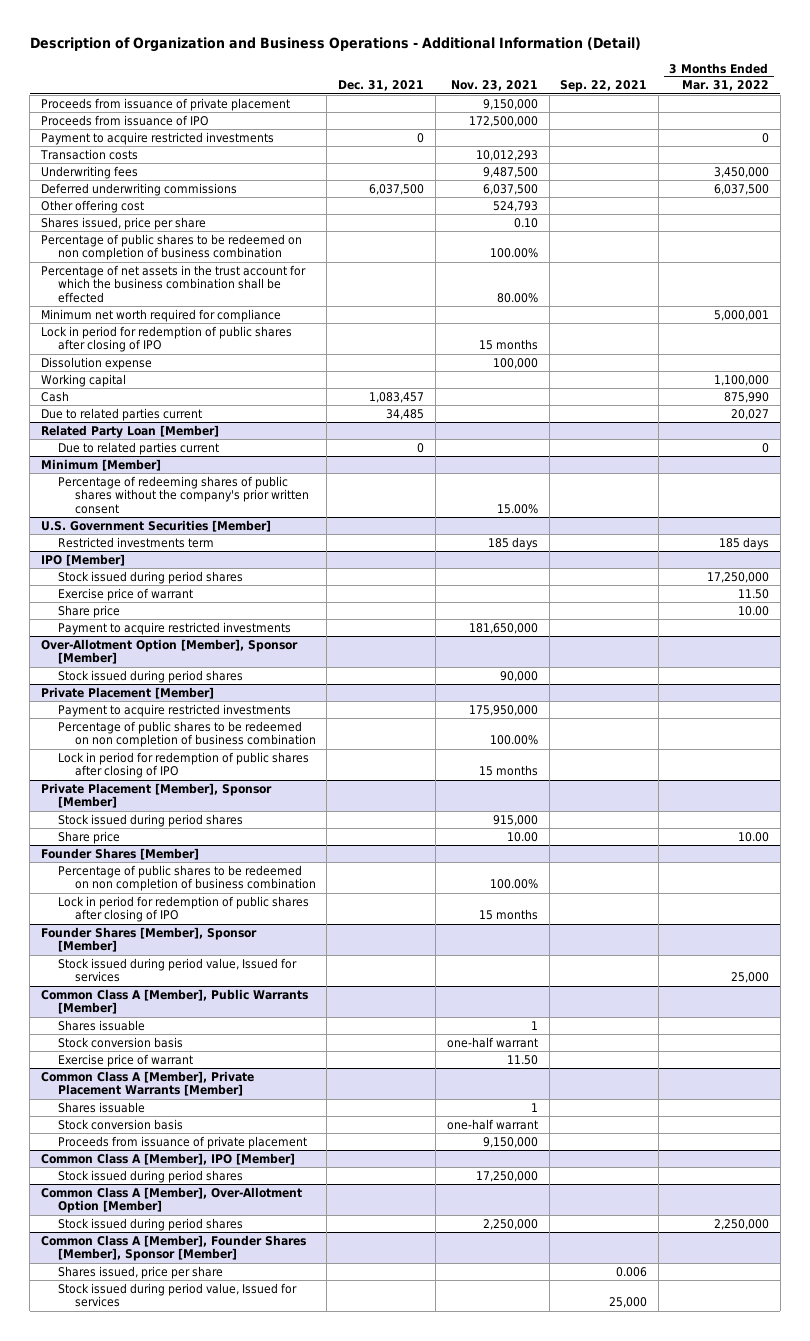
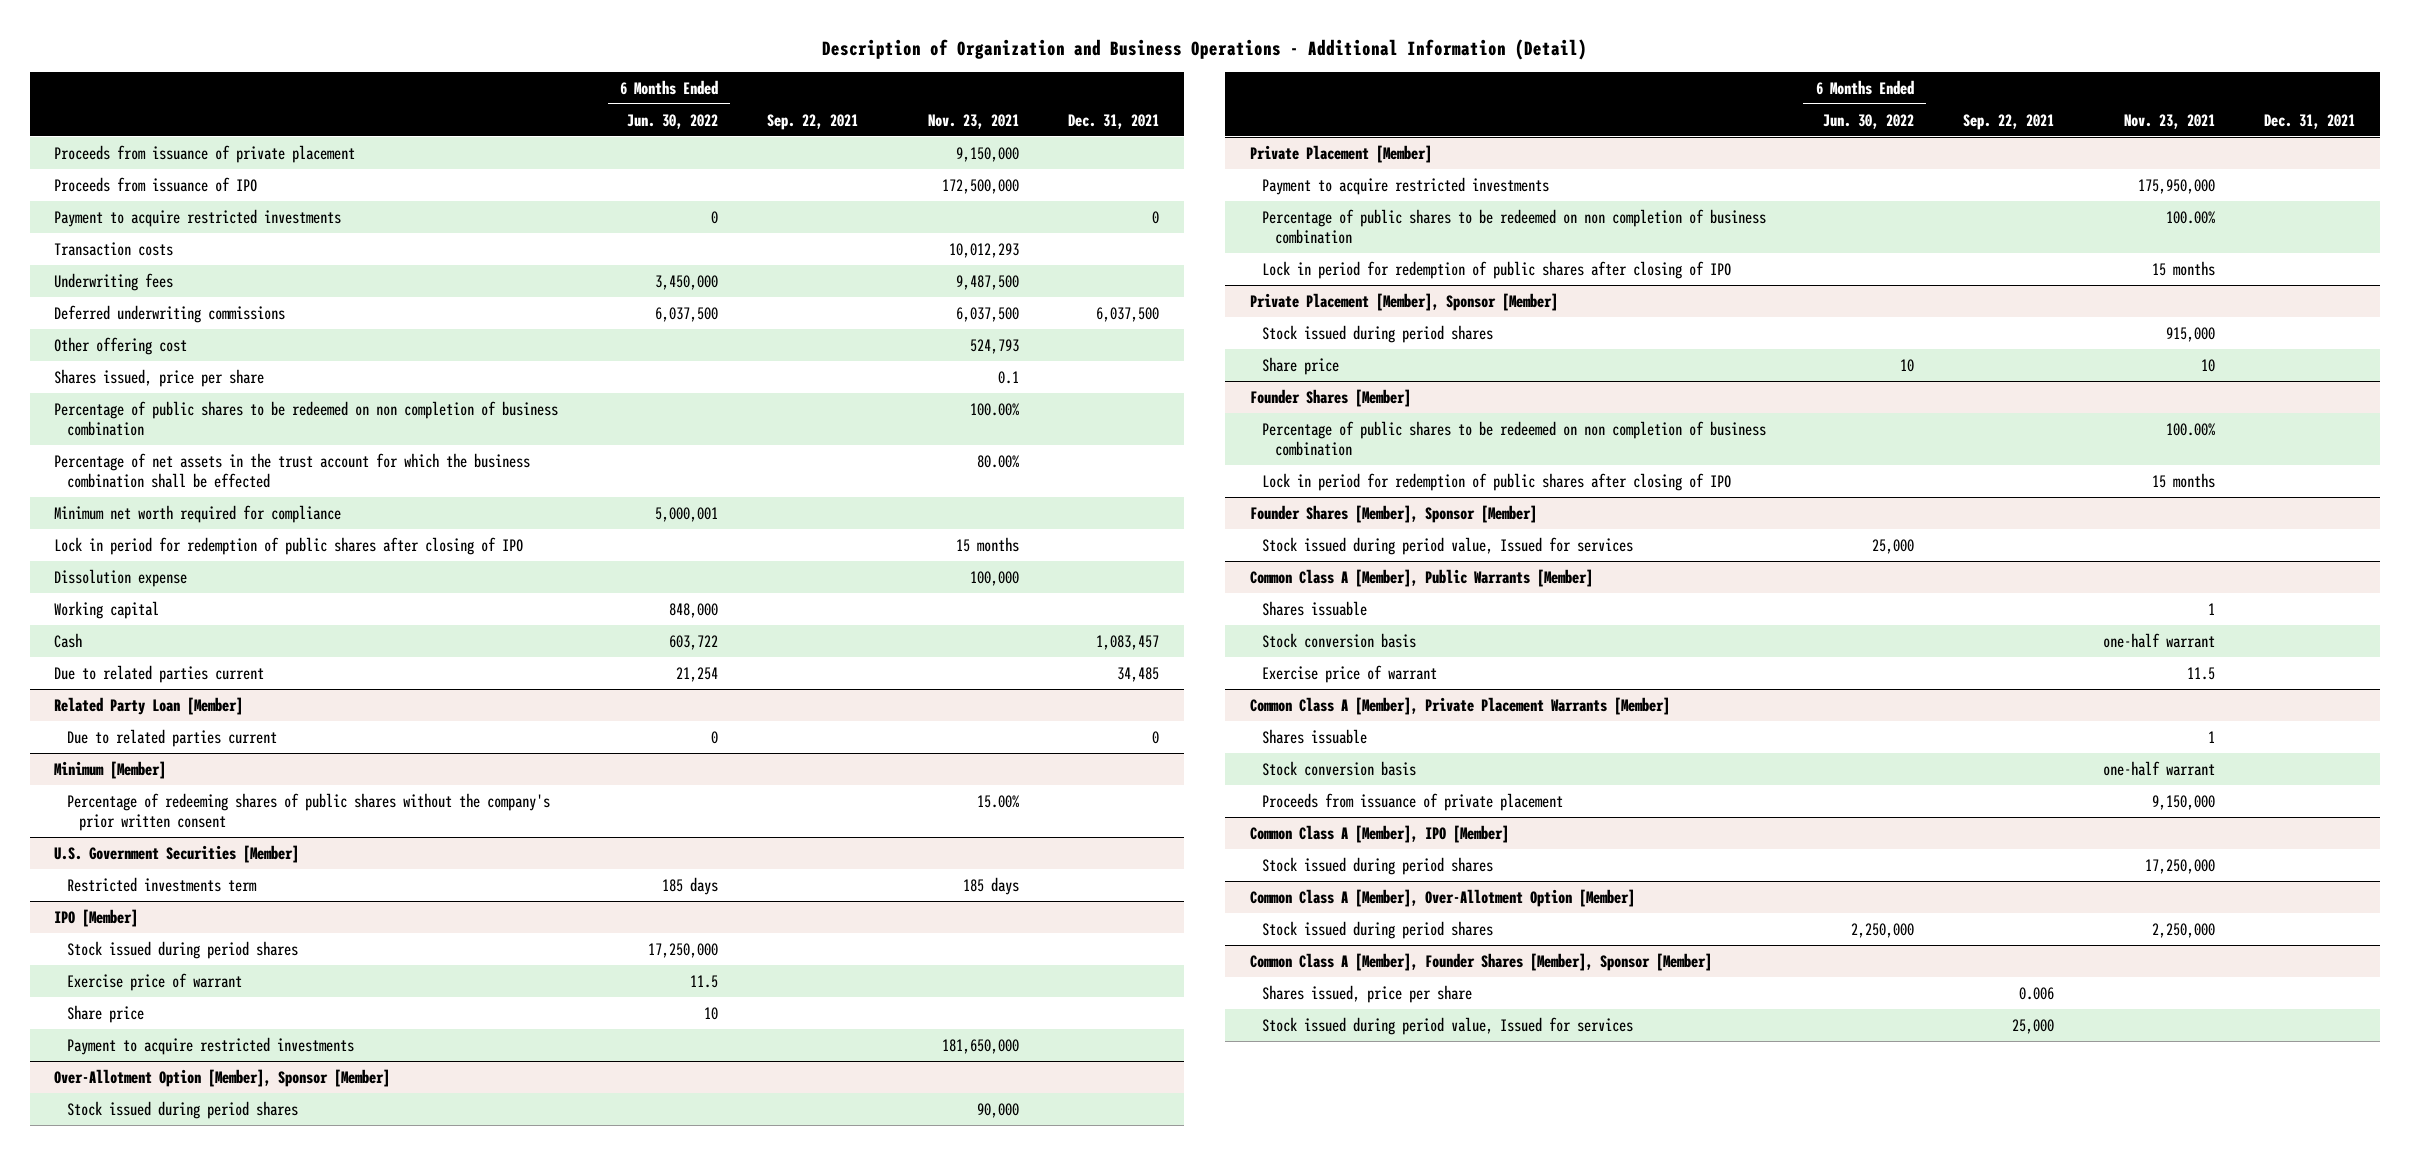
- | Dec. 31, 2021 | Nov. 23, 2021 | Sep. 22, 2021 | 3 Months Ended Mar. 31, 2022
+ | 6 Months Ended Jun. 30, 2022 | Sep. 22, 2021 | Nov. 23, 2021 | Dec. 31, 2021
- Shares issued, price per share | | 0.10 | |
+ Shares issued, price per share | | | 0.1 |
@ Private Placement [Member], Sponsor [Member]
- Share price | | 10.00 | | 10.00
+ Share price | 10 | | 10 |
@ Common Class A [Member], Public Warrants [Member]
- Exercise price of warrant | | 11.50 | |
+ Exercise price of warrant | | | 11.5 |

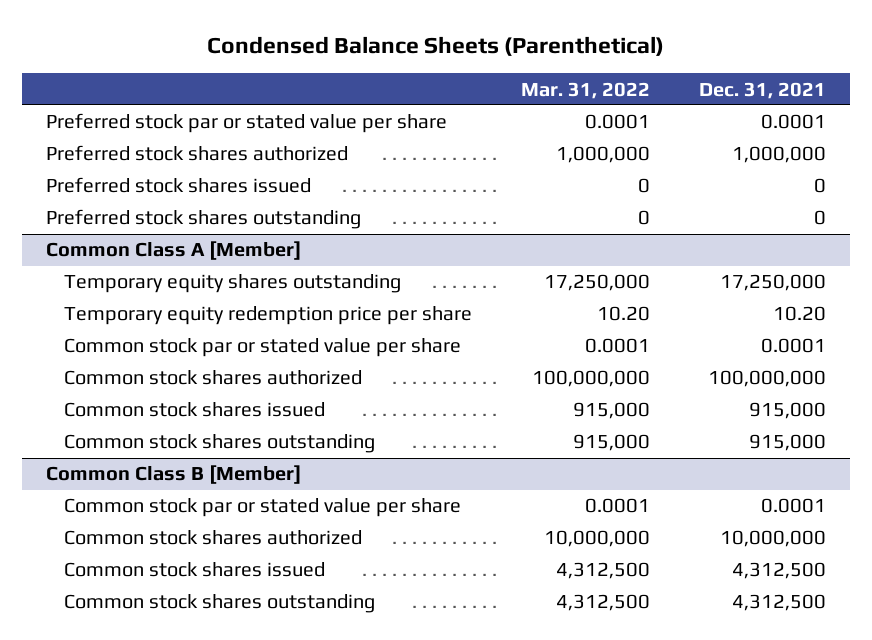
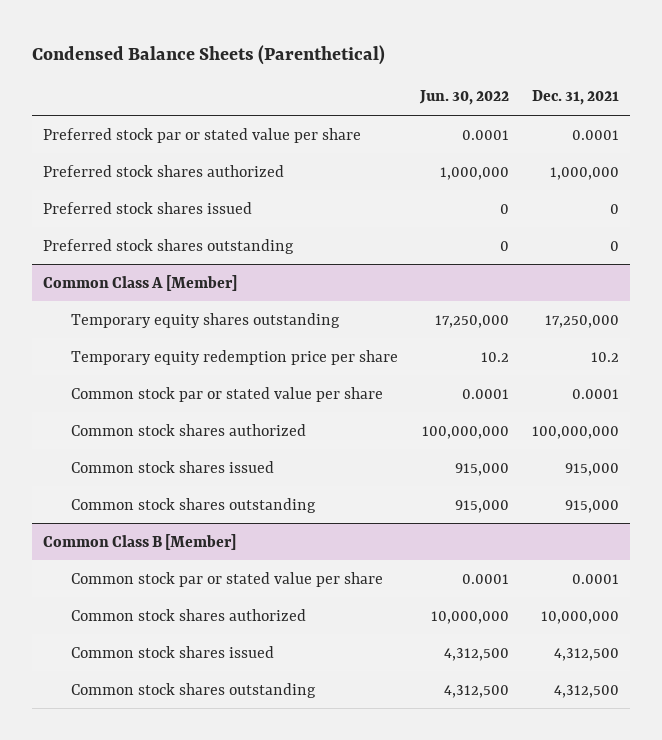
- | Mar. 31, 2022 | Dec. 31, 2021
+ | Jun. 30, 2022 | Dec. 31, 2021
@ Common Class A [Member]
- Temporary equity redemption price per share | 10.20 | 10.20
+ Temporary equity redemption price per share | 10.2 | 10.2

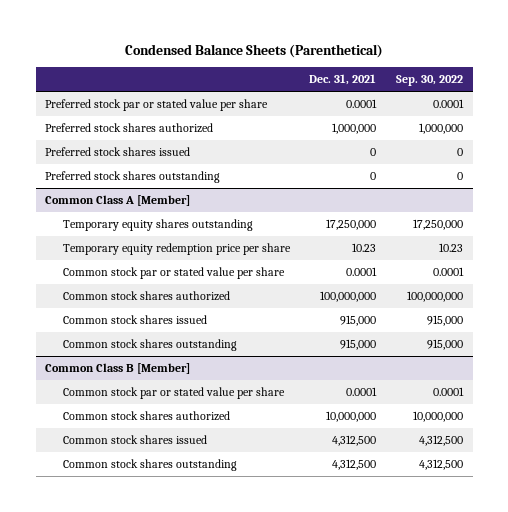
- | Jun. 30, 2022 | Dec. 31, 2021
+ | Dec. 31, 2021 | Sep. 30, 2022
@ Common Class A [Member]
- Temporary equity redemption price per share | 10.2 | 10.2
+ Temporary equity redemption price per share | 10.23 | 10.23

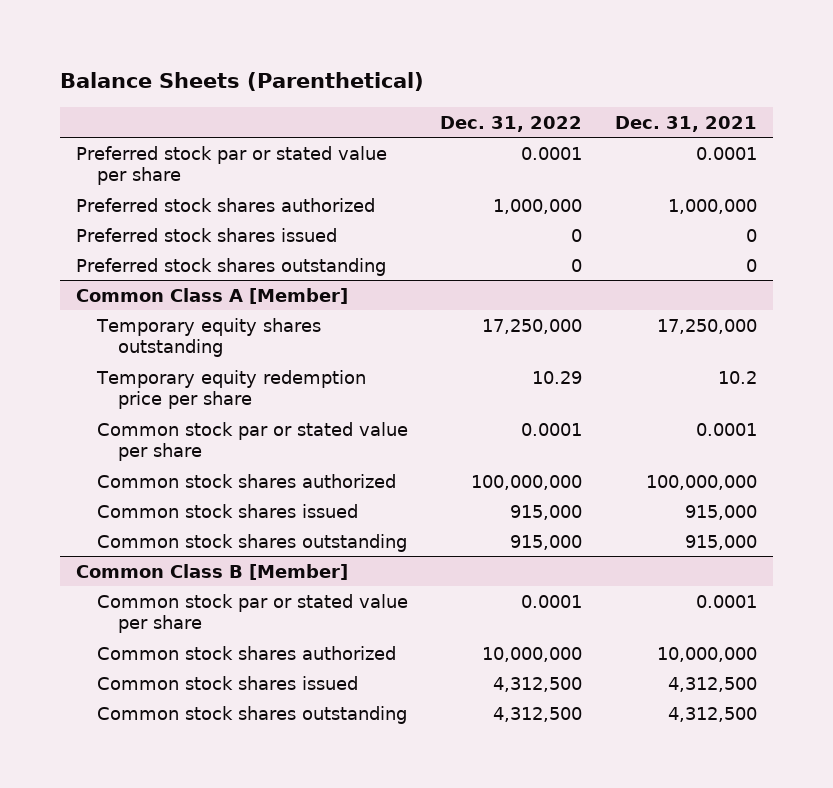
- Condensed Balance Sheets (Parenthetical)
+ Balance Sheets (Parenthetical)
- | Dec. 31, 2021 | Sep. 30, 2022
+ | Dec. 31, 2022 | Dec. 31, 2021
@ Common Class A [Member]
- Temporary equity redemption price per share | 10.23 | 10.23
+ Temporary equity redemption price per share | 10.29 | 10.2

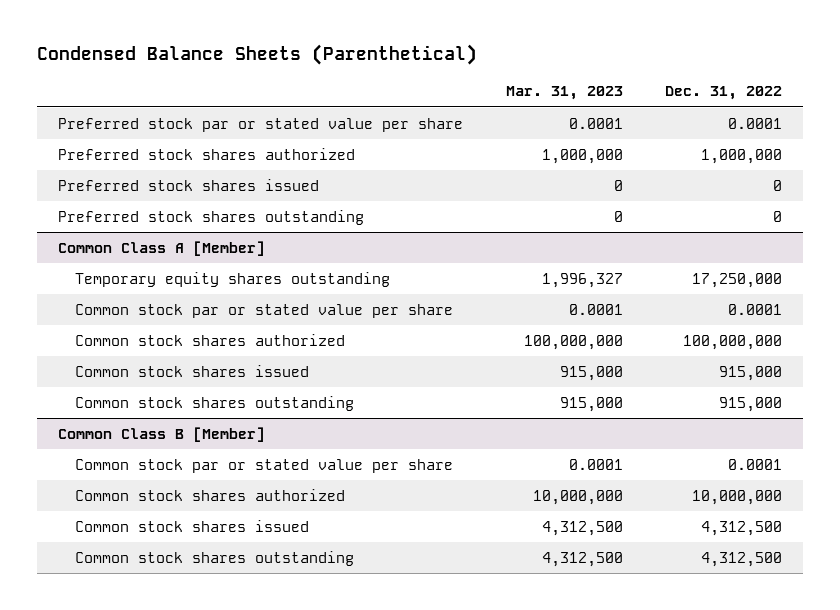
- Balance Sheets (Parenthetical)
+ Condensed Balance Sheets (Parenthetical)
- | Dec. 31, 2022 | Dec. 31, 2021
+ | Mar. 31, 2023 | Dec. 31, 2022
@ Common Class A [Member]
- Temporary equity redemption price per share | 10.29 | 10.2

